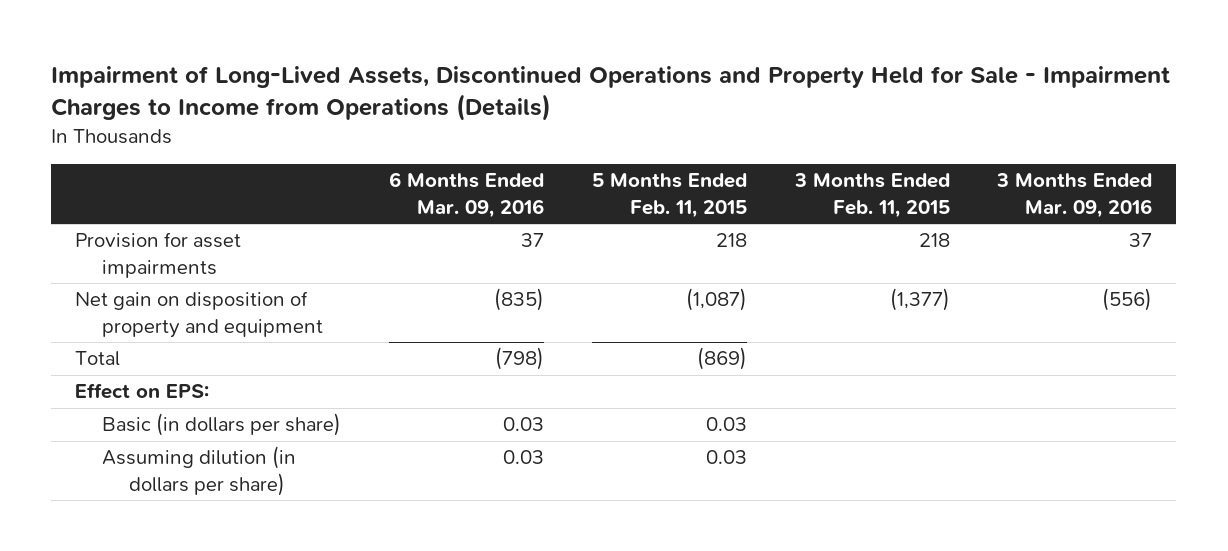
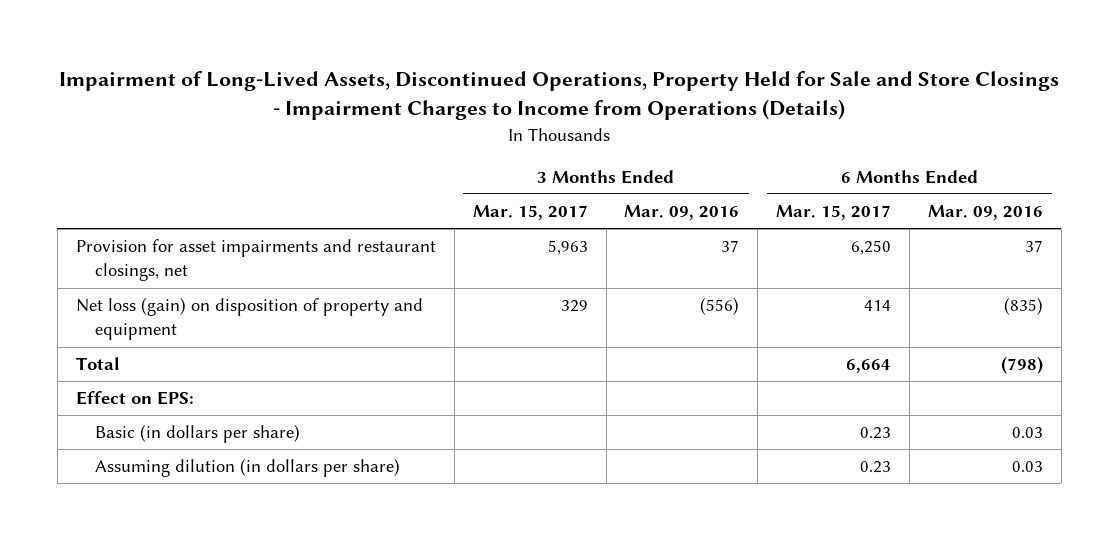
- Impairment of Long-Lived Assets, Discontinued Operations and Property Held for Sale - Impairment Charges to Income from Operations (Details)
+ Impairment of Long-Lived Assets, Discontinued Operations, Property Held for Sale and Store Closings - Impairment Charges to Income from Operations (Details)
- | 6 Months Ended Mar. 09, 2016 | 5 Months Ended Feb. 11, 2015 | 3 Months Ended Feb. 11, 2015 | 3 Months Ended Mar. 09, 2016
+ | 3 Months Ended Mar. 15, 2017 | 3 Months Ended Mar. 09, 2016 | 6 Months Ended Mar. 15, 2017 | 6 Months Ended Mar. 09, 2016
- Provision for asset impairments | 37 | 218 | 218 | 37
- Net gain on disposition of property and equipment | (835) | (1,087) | (1,377) | (556)
+ Provision for asset impairments and restaurant closings, net | 5,963 | 37 | 6,250 | 37
+ Net loss (gain) on disposition of property and equipment | 329 | (556) | 414 | (835)

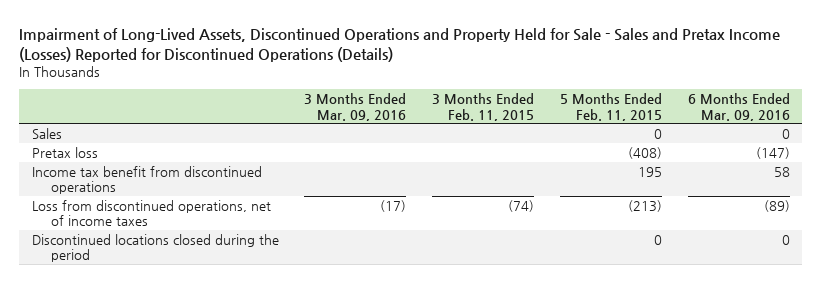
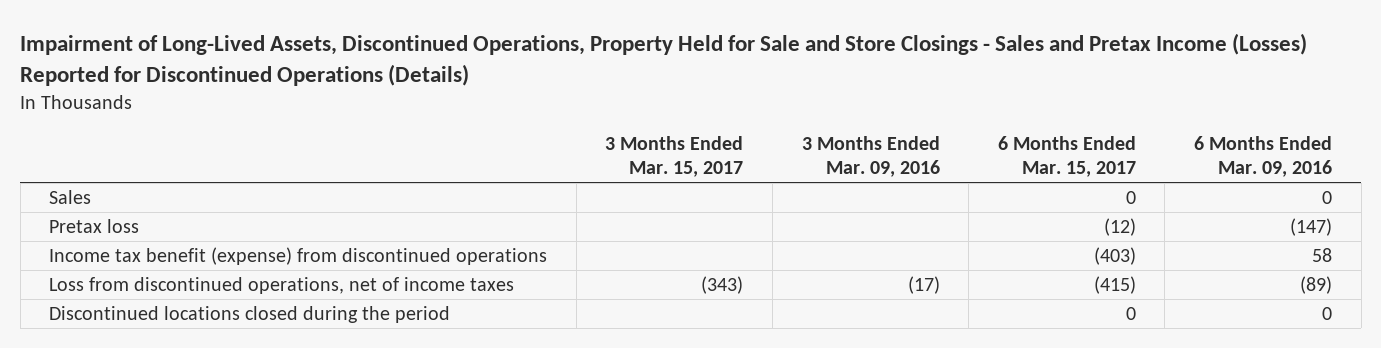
- Impairment of Long-Lived Assets, Discontinued Operations and Property Held for Sale - Sales and Pretax Income (Losses) Reported for Discontinued Operations (Details)
+ Impairment of Long-Lived Assets, Discontinued Operations, Property Held for Sale and Store Closings - Sales and Pretax Income (Losses) Reported for Discontinued Operations (Details)
- | 3 Months Ended Mar. 09, 2016 | 3 Months Ended Feb. 11, 2015 | 5 Months Ended Feb. 11, 2015 | 6 Months Ended Mar. 09, 2016
+ | 3 Months Ended Mar. 15, 2017 | 3 Months Ended Mar. 09, 2016 | 6 Months Ended Mar. 15, 2017 | 6 Months Ended Mar. 09, 2016
- Income tax benefit from discontinued operations | | | 195 | 58
+ Income tax benefit (expense) from discontinued operations | | | (403) | 58

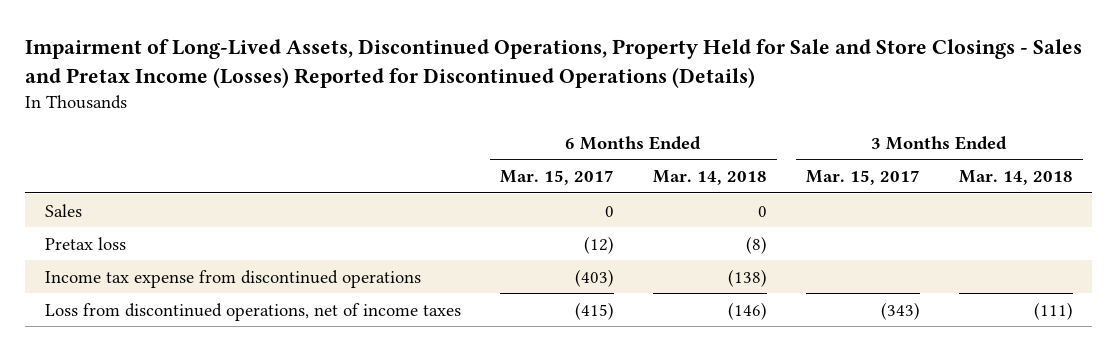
- | 3 Months Ended Mar. 15, 2017 | 3 Months Ended Mar. 09, 2016 | 6 Months Ended Mar. 15, 2017 | 6 Months Ended Mar. 09, 2016
+ | 6 Months Ended Mar. 15, 2017 | 6 Months Ended Mar. 14, 2018 | 3 Months Ended Mar. 15, 2017 | 3 Months Ended Mar. 14, 2018
- Income tax benefit (expense) from discontinued operations | | | (403) | 58
+ Income tax expense from discontinued operations | (403) | (138) | |
- Discontinued locations closed during the period | | | 0 | 0

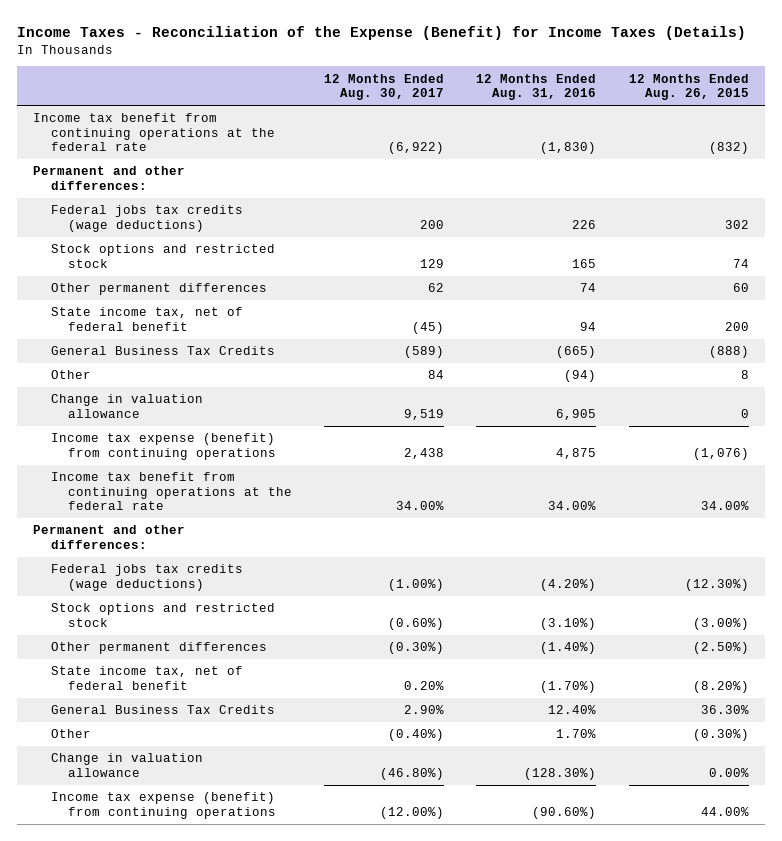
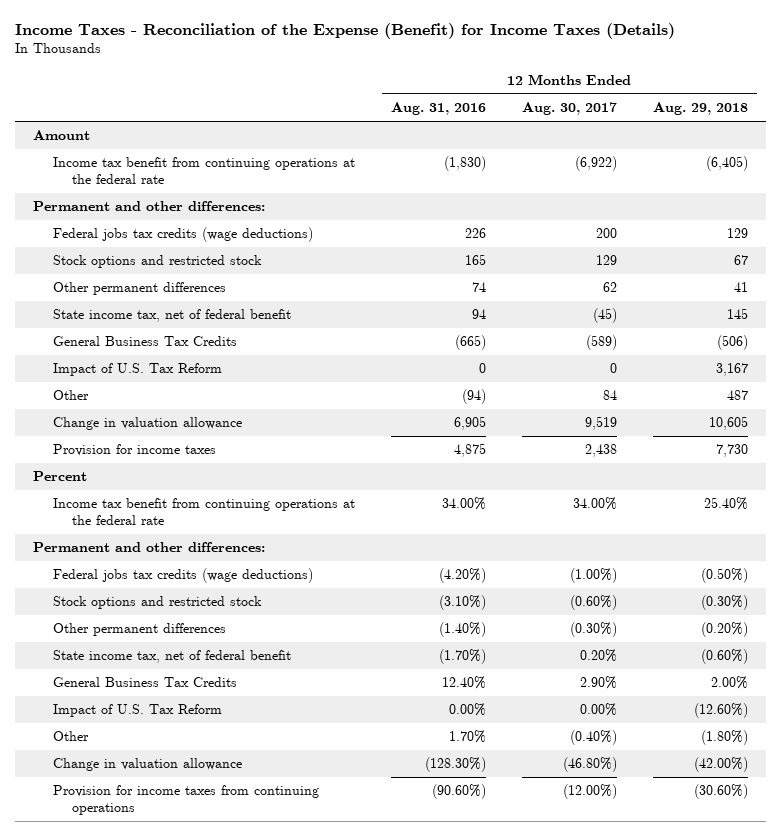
- | 12 Months Ended Aug. 30, 2017 | 12 Months Ended Aug. 31, 2016 | 12 Months Ended Aug. 26, 2015
+ | 12 Months Ended Aug. 31, 2016 | 12 Months Ended Aug. 30, 2017 | 12 Months Ended Aug. 29, 2018
+ Amount
+ Impact of U.S. Tax Reform | 0 | 0 | 3,167
- Income tax expense (benefit) from continuing operations | 2,438 | 4,875 | (1,076)
+ Provision for income taxes | 4,875 | 2,438 | 7,730
+ Percent
+ Impact of U.S. Tax Reform | 0.00% | 0.00% | (12.60%)
- Income tax expense (benefit) from continuing operations | (12.00%) | (90.60%) | 44.00%
+ Provision for income taxes from continuing operations | (90.60%) | (12.00%) | (30.60%)

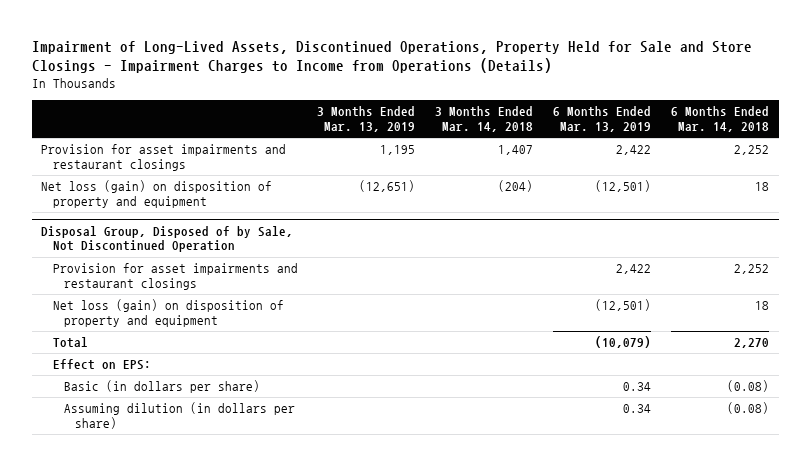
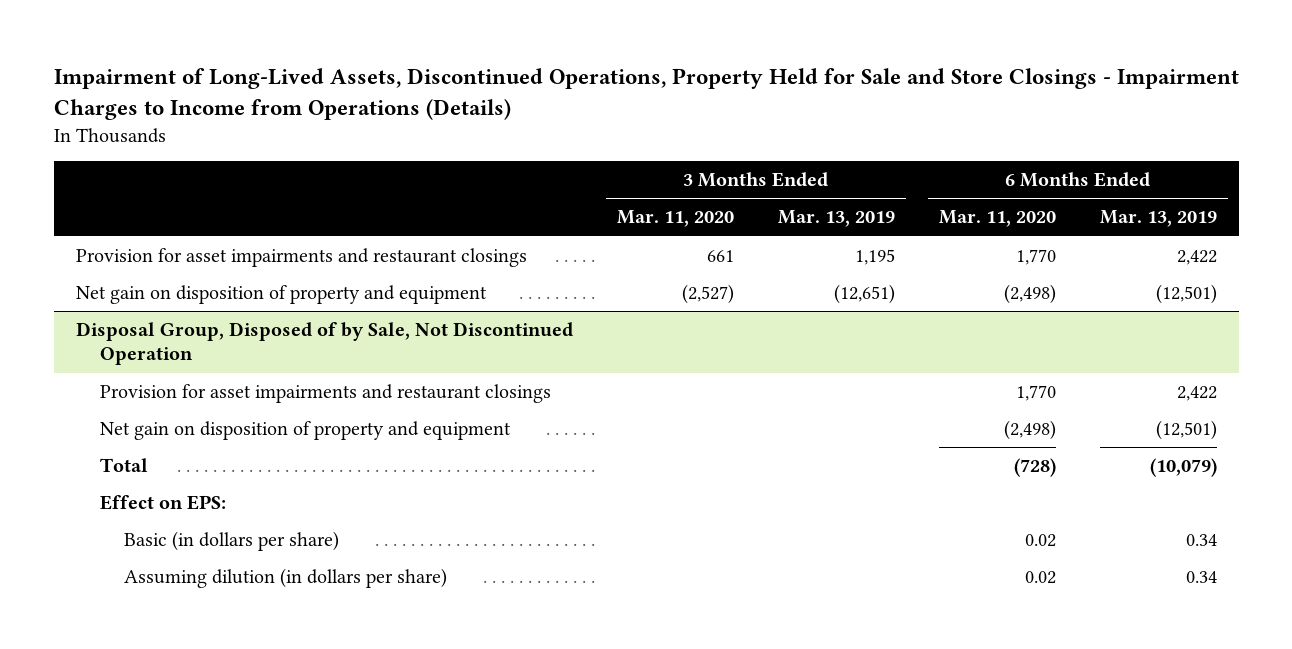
- | 3 Months Ended Mar. 13, 2019 | 3 Months Ended Mar. 14, 2018 | 6 Months Ended Mar. 13, 2019 | 6 Months Ended Mar. 14, 2018
+ | 3 Months Ended Mar. 11, 2020 | 3 Months Ended Mar. 13, 2019 | 6 Months Ended Mar. 11, 2020 | 6 Months Ended Mar. 13, 2019
- Net loss (gain) on disposition of property and equipment | (12,651) | (204) | (12,501) | 18
+ Net gain on disposition of property and equipment | (2,527) | (12,651) | (2,498) | (12,501)
@ Disposal Group, Disposed of by Sale, Not Discontinued Operation
- Net loss (gain) on disposition of property and equipment | | | (12,501) | 18
+ Net gain on disposition of property and equipment | | | (2,498) | (12,501)

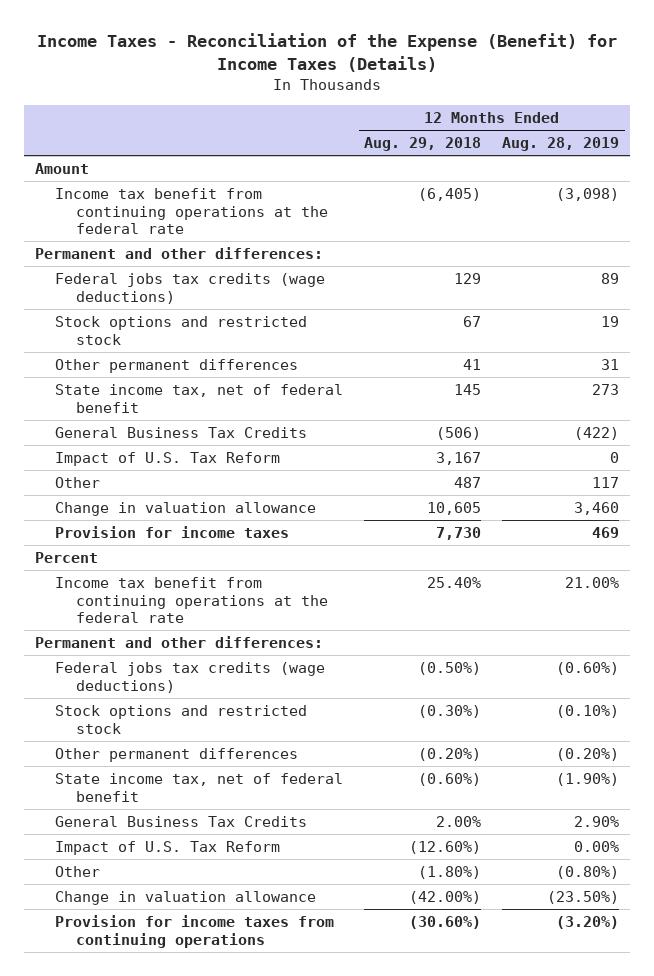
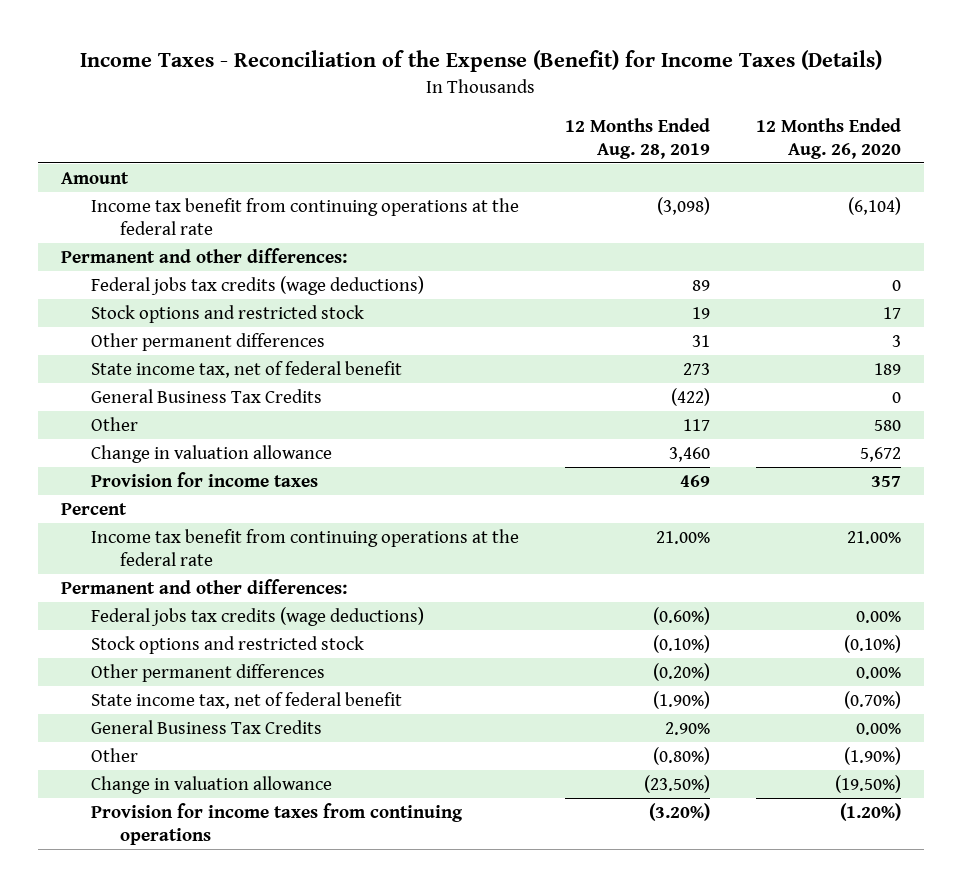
- | 12 Months Ended Aug. 29, 2018 | 12 Months Ended Aug. 28, 2019
+ | 12 Months Ended Aug. 28, 2019 | 12 Months Ended Aug. 26, 2020
- Impact of U.S. Tax Reform | 3,167 | 0
- Impact of U.S. Tax Reform | (12.60%) | 0.00%

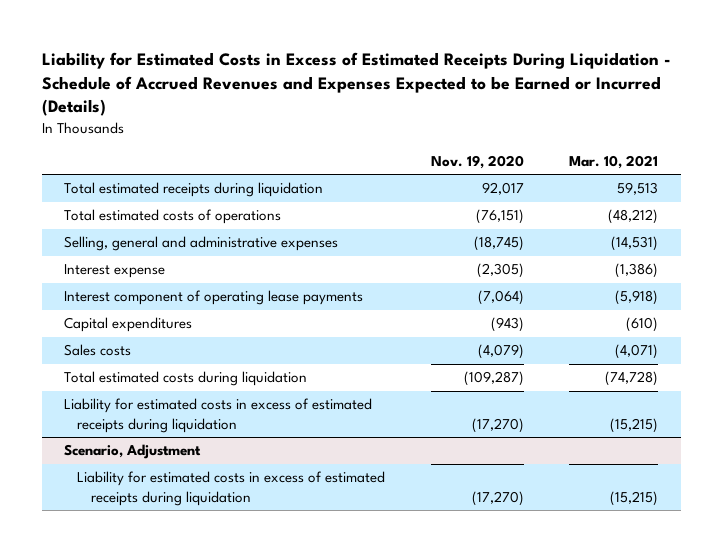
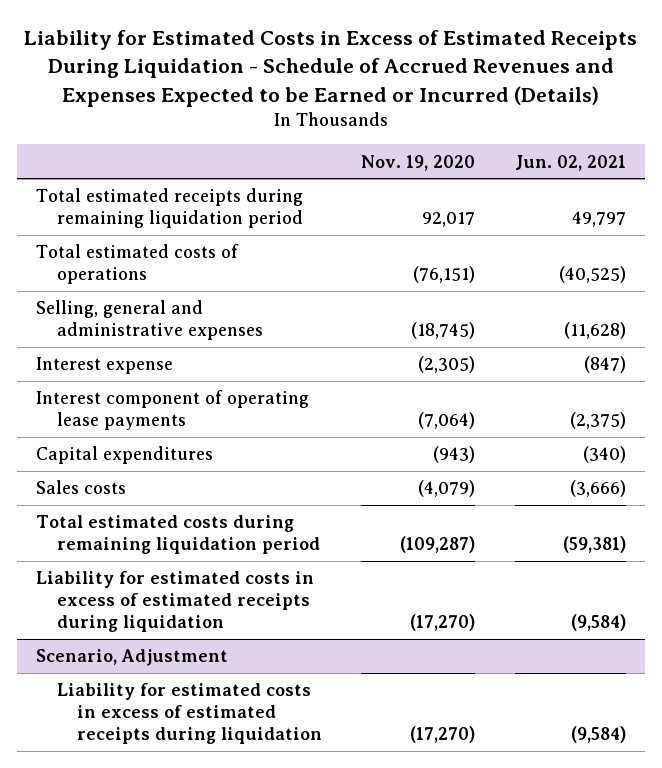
- | Nov. 19, 2020 | Mar. 10, 2021
+ | Nov. 19, 2020 | Jun. 02, 2021
- Total estimated receipts during liquidation | 92,017 | 59,513
+ Total estimated receipts during remaining liquidation period | 92,017 | 49,797
- Total estimated costs during liquidation | (109,287) | (74,728)
+ Total estimated costs during remaining liquidation period | (109,287) | (59,381)

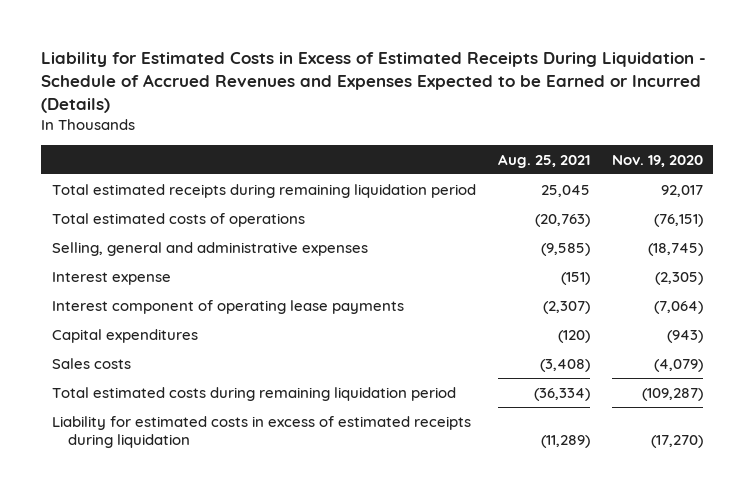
- | Nov. 19, 2020 | Jun. 02, 2021
+ | Aug. 25, 2021 | Nov. 19, 2020
- Scenario, Adjustment
- Liability for estimated costs in excess of estimated receipts during liquidation | (17,270) | (9,584)

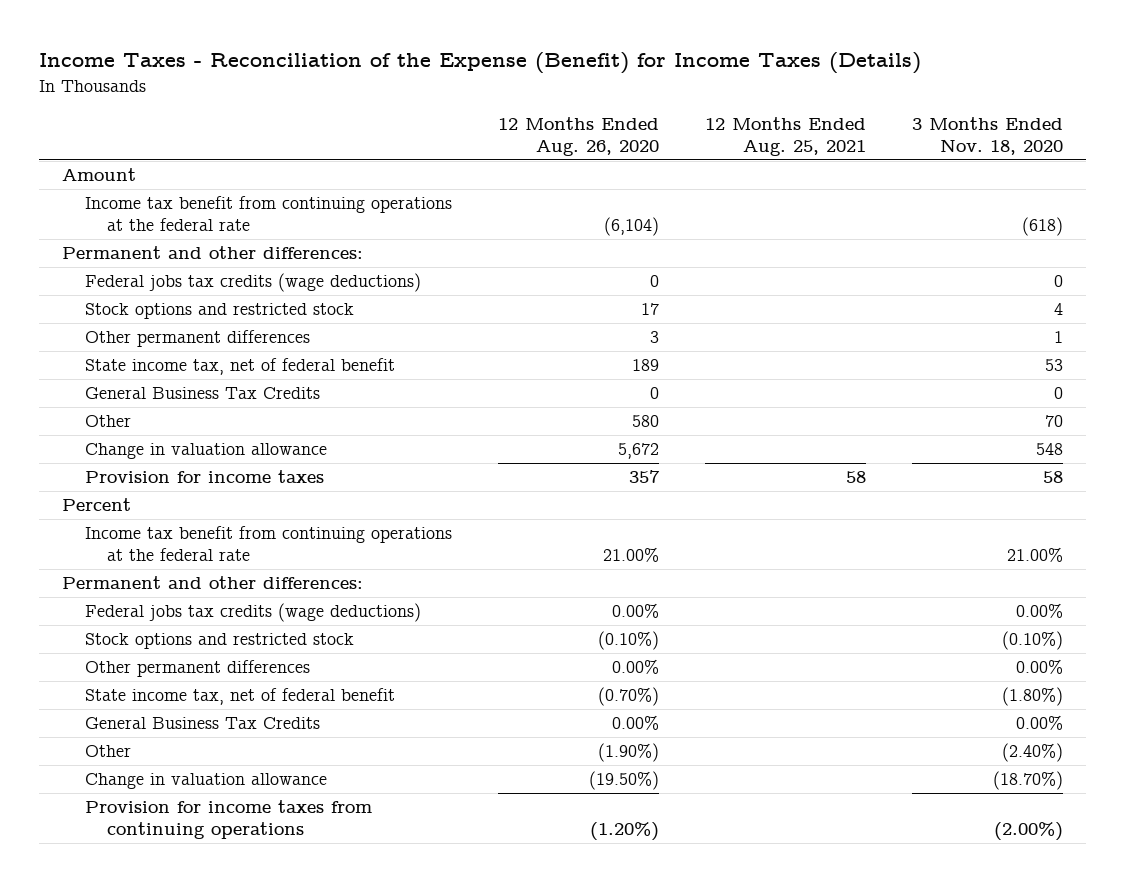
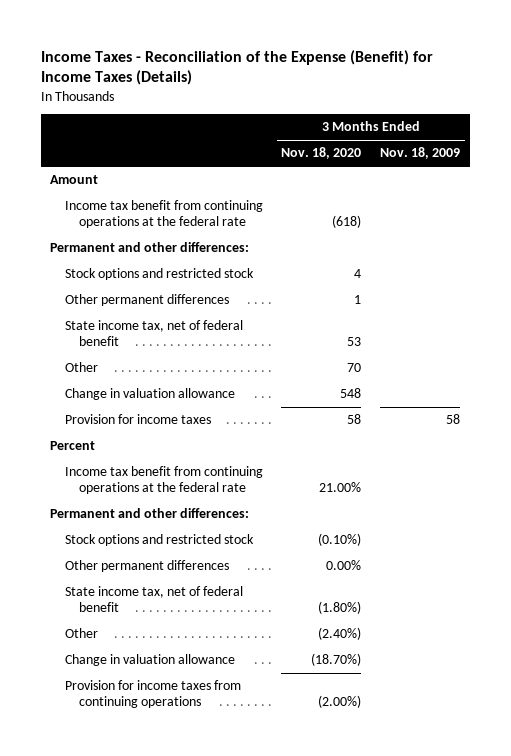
- | 12 Months Ended Aug. 26, 2020 | 12 Months Ended Aug. 25, 2021 | 3 Months Ended Nov. 18, 2020
+ | 3 Months Ended Nov. 18, 2020 | 3 Months Ended Nov. 18, 2009
- Federal jobs tax credits (wage deductions) | 0 | | 0
- General Business Tax Credits | 0 | | 0
- Federal jobs tax credits (wage deductions) | 0.00% | | 0.00%
- General Business Tax Credits | 0.00% | | 0.00%

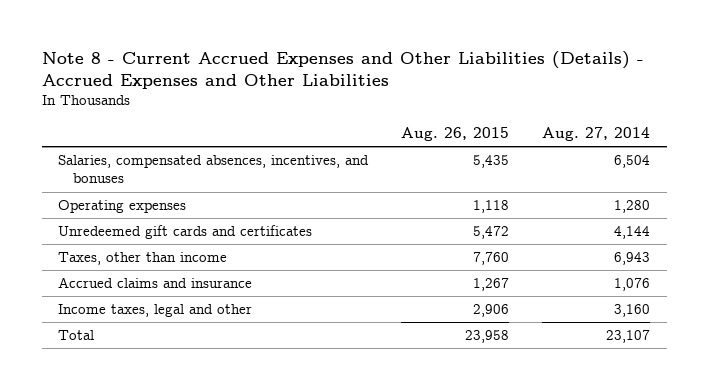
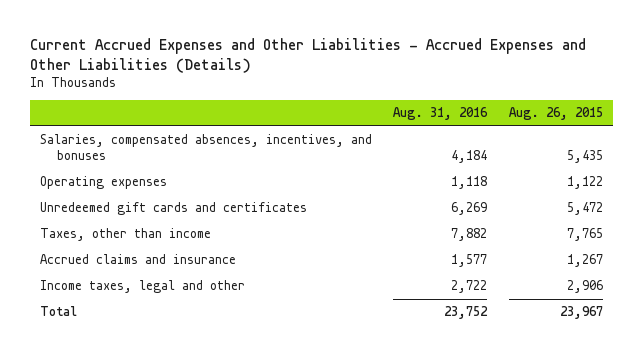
- Note 8 - Current Accrued Expenses and Other Liabilities (Details) - Accrued Expenses and Other Liabilities
+ Current Accrued Expenses and Other Liabilities - Accrued Expenses and Other Liabilities (Details)
- | Aug. 26, 2015 | Aug. 27, 2014
+ | Aug. 31, 2016 | Aug. 26, 2015
- Operating expenses | 1,118 | 1,280
+ Operating expenses | 1,118 | 1,122
- Taxes, other than income | 7,760 | 6,943
+ Taxes, other than income | 7,882 | 7,765
- Total | 23,958 | 23,107
+ Total | 23,752 | 23,967

